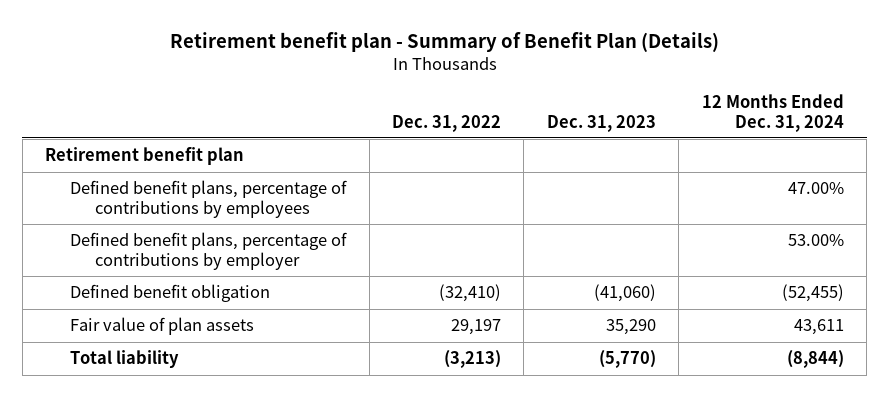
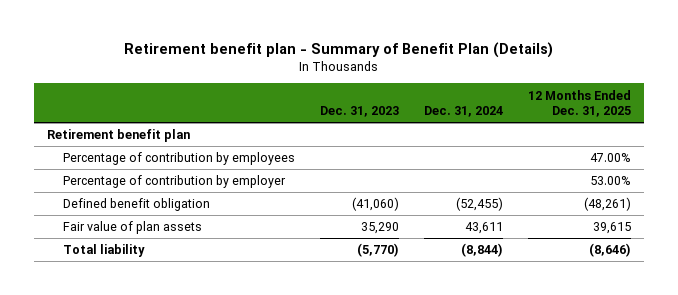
- | Dec. 31, 2022 | Dec. 31, 2023 | 12 Months Ended Dec. 31, 2024
+ | Dec. 31, 2023 | Dec. 31, 2024 | 12 Months Ended Dec. 31, 2025
- Defined benefit plans, percentage of contributions by employees | | | 47.00%
- Defined benefit plans, percentage of contributions by employer | | | 53.00%
+ Percentage of contribution by employees | | | 47.00%
+ Percentage of contribution by employer | | | 53.00%

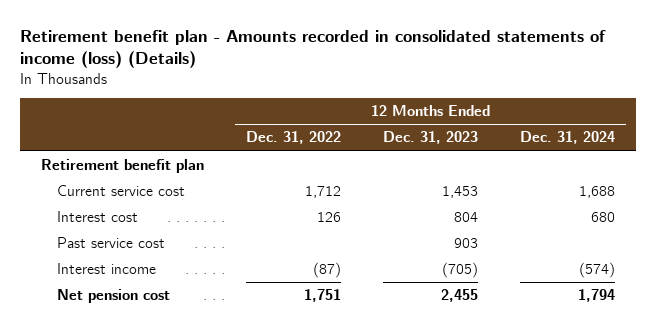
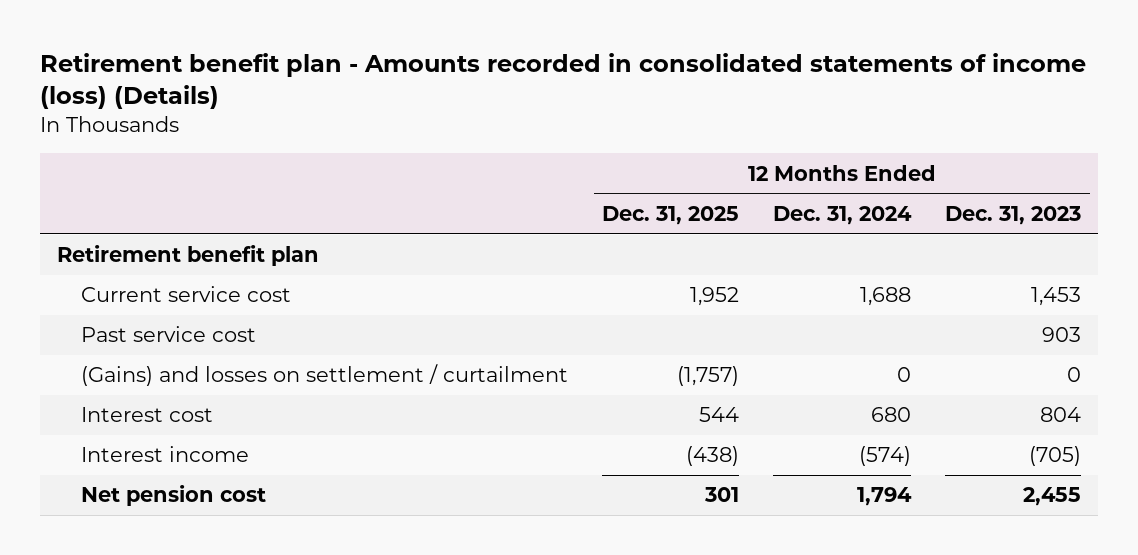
- | 12 Months Ended Dec. 31, 2022 | 12 Months Ended Dec. 31, 2023 | 12 Months Ended Dec. 31, 2024
+ | 12 Months Ended Dec. 31, 2025 | 12 Months Ended Dec. 31, 2024 | 12 Months Ended Dec. 31, 2023
+ (Gains) and losses on settlement / curtailment | (1,757) | 0 | 0
moved down: Interest cost | 544 | 680 | 804

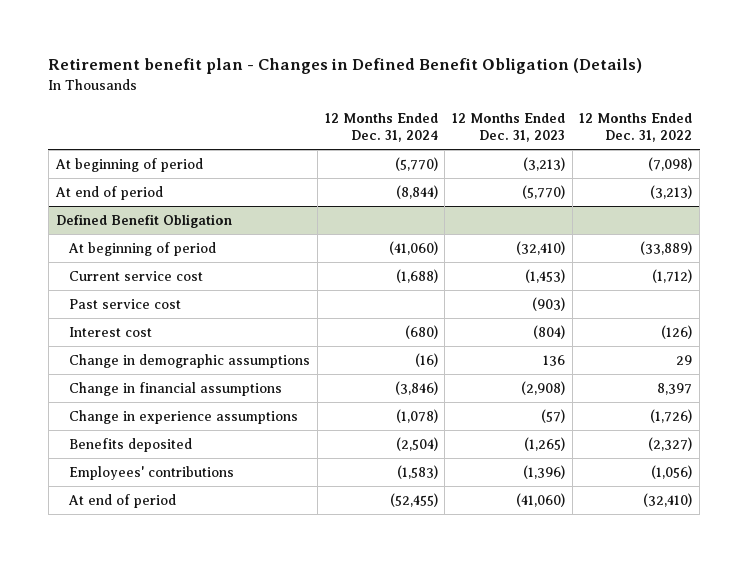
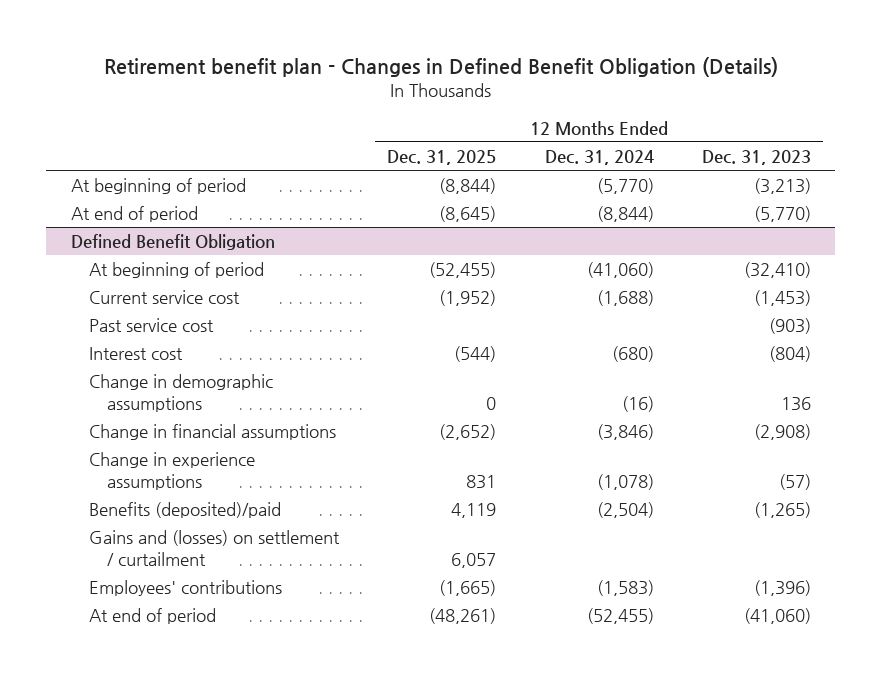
- | 12 Months Ended Dec. 31, 2024 | 12 Months Ended Dec. 31, 2023 | 12 Months Ended Dec. 31, 2022
+ | 12 Months Ended Dec. 31, 2025 | 12 Months Ended Dec. 31, 2024 | 12 Months Ended Dec. 31, 2023
@ Defined Benefit Obligation
- Benefits deposited | (2,504) | (1,265) | (2,327)
+ Benefits (deposited)/paid | 4,119 | (2,504) | (1,265)
+ Gains and (losses) on settlement / curtailment | 6,057 | |

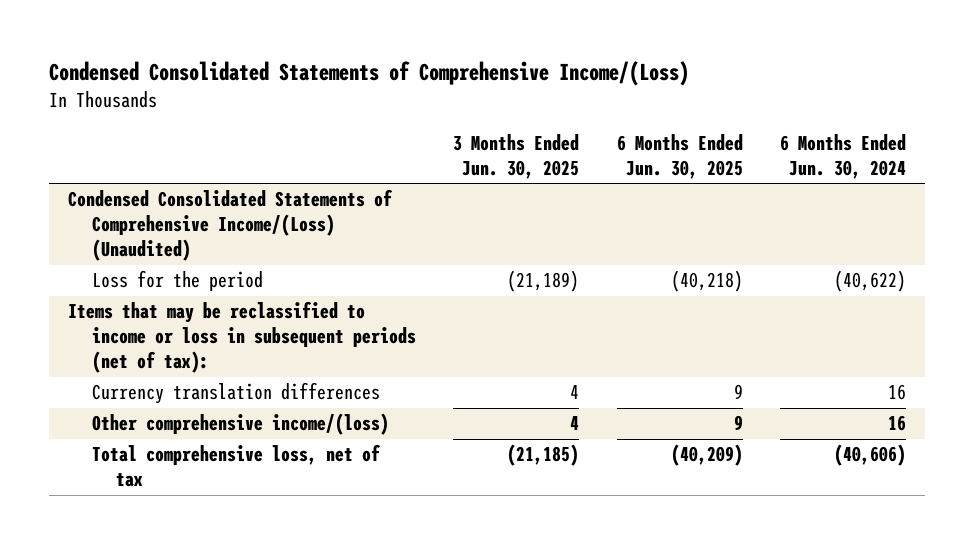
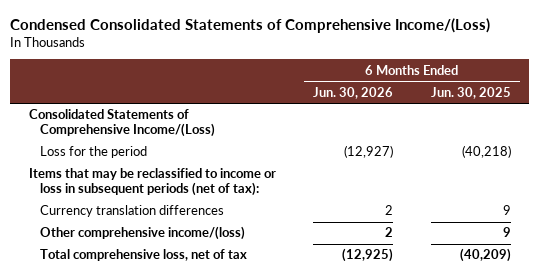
- | 3 Months Ended Jun. 30, 2025 | 6 Months Ended Jun. 30, 2025 | 6 Months Ended Jun. 30, 2024
+ | 6 Months Ended Jun. 30, 2026 | 6 Months Ended Jun. 30, 2025
- Condensed Consolidated Statements of Comprehensive Income/(Loss) (Unaudited)
+ Consolidated Statements of Comprehensive Income/(Loss)

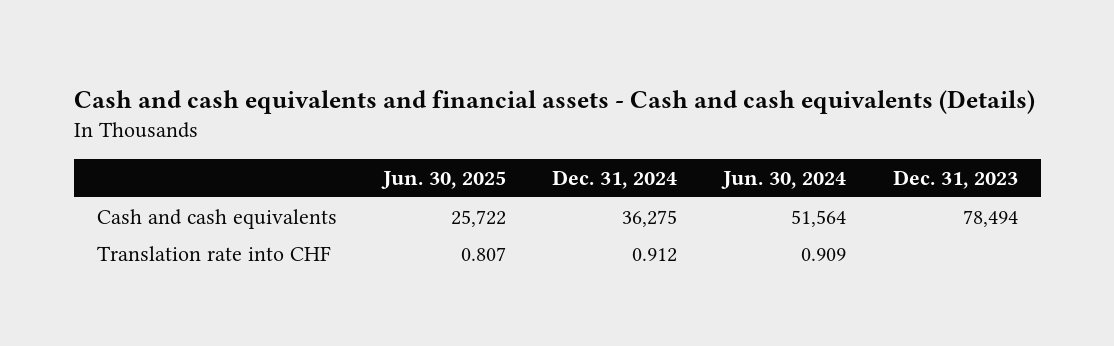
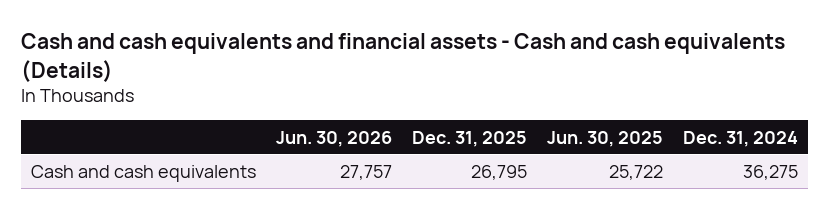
- | Jun. 30, 2025 | Dec. 31, 2024 | Jun. 30, 2024 | Dec. 31, 2023
+ | Jun. 30, 2026 | Dec. 31, 2025 | Jun. 30, 2025 | Dec. 31, 2024
- Translation rate into CHF | 0.807 | 0.912 | 0.909 |

